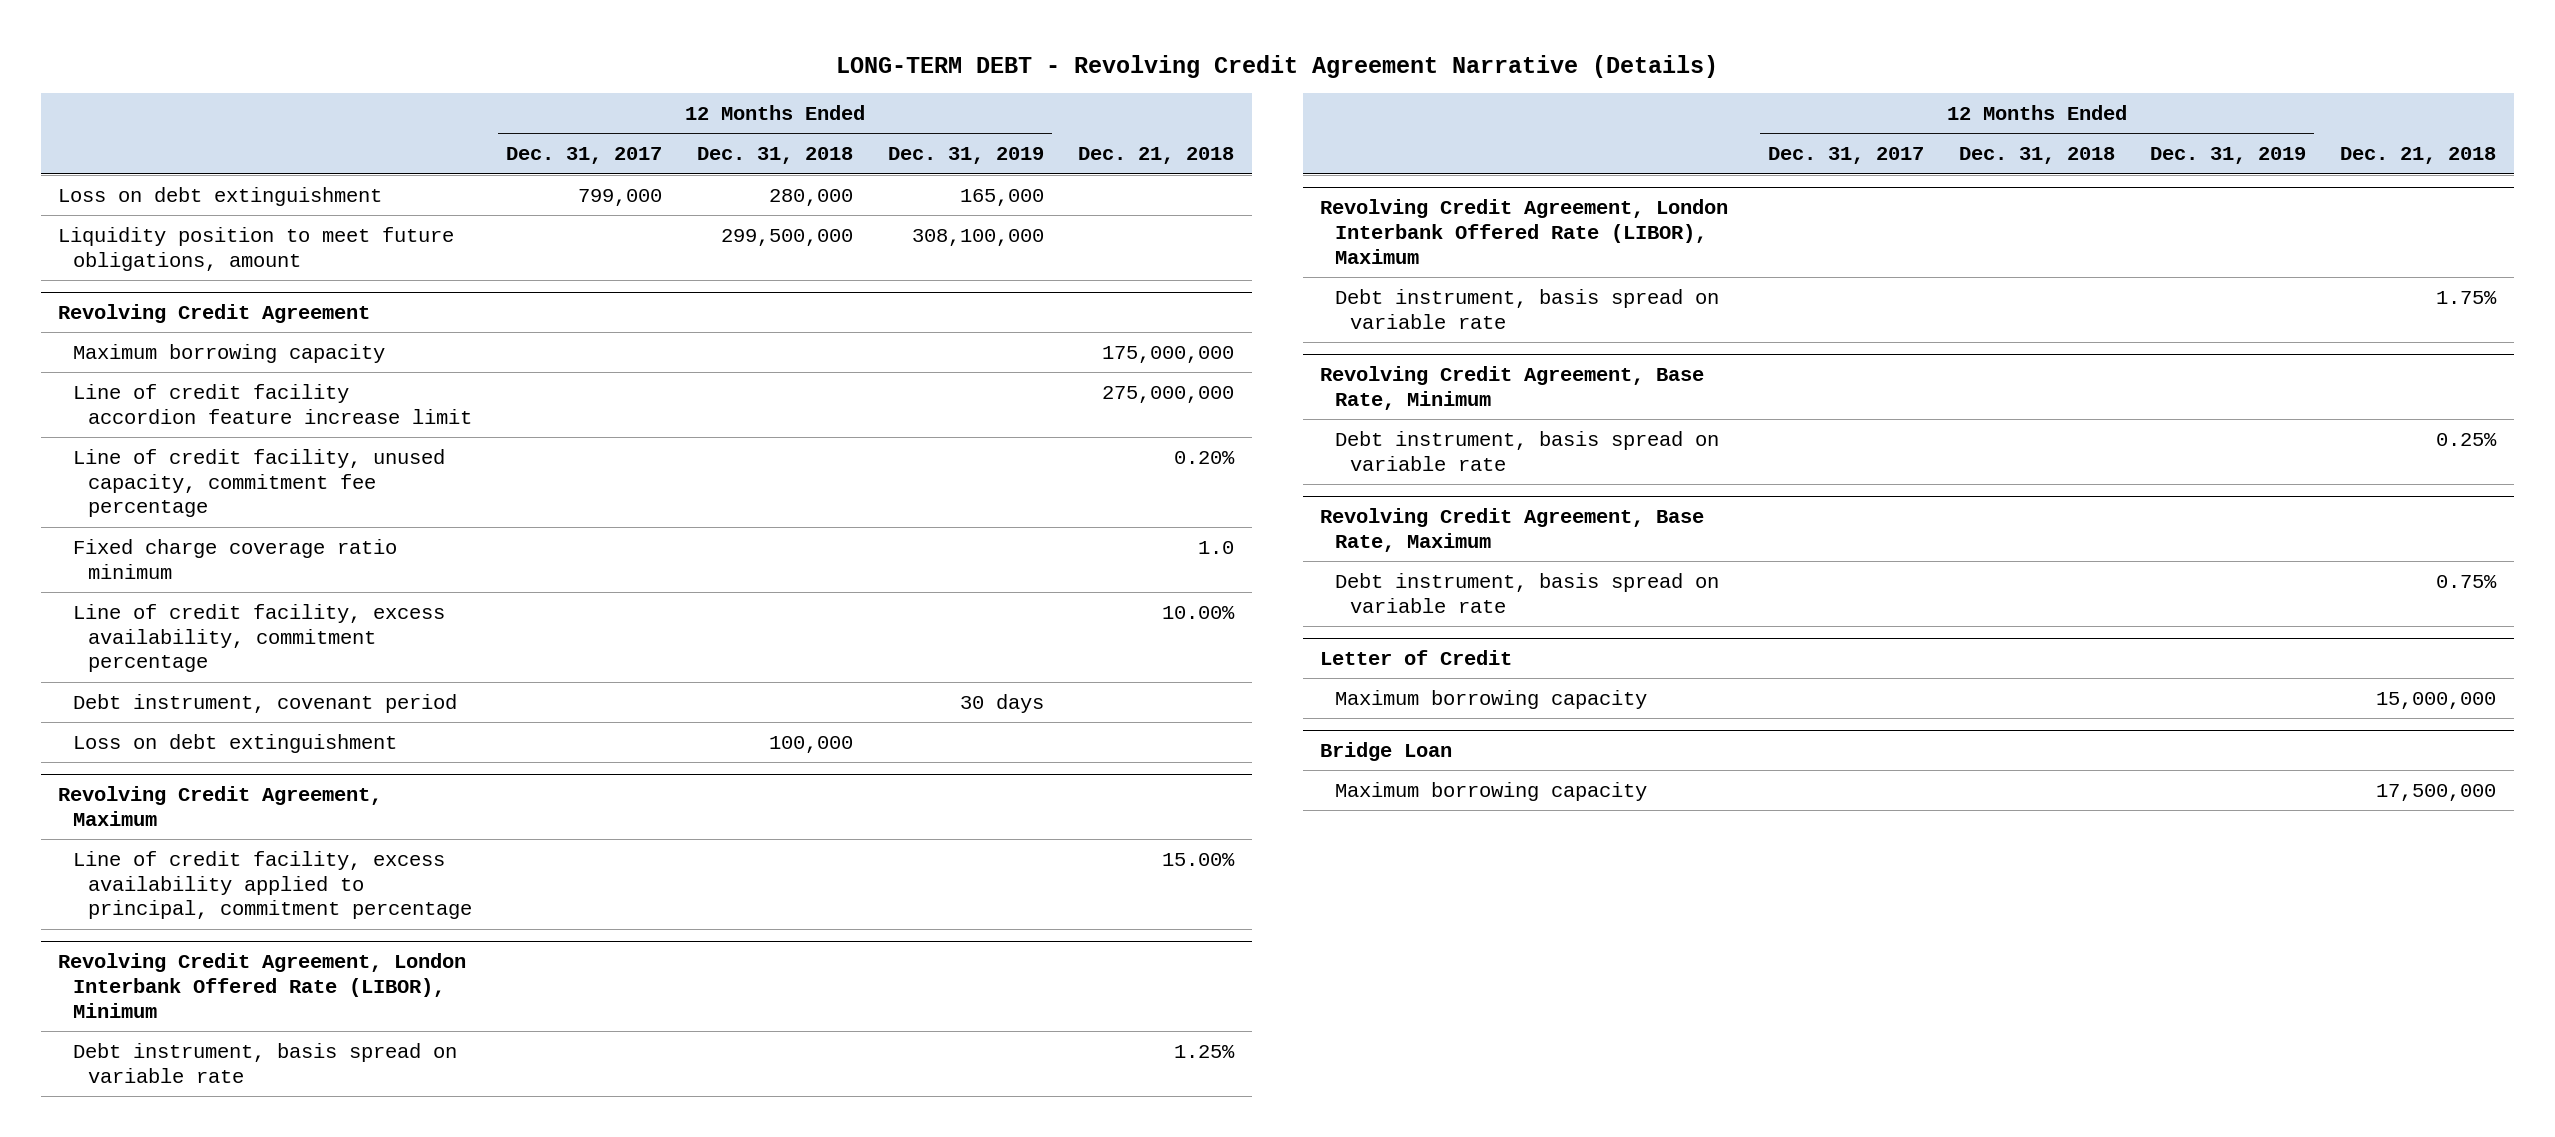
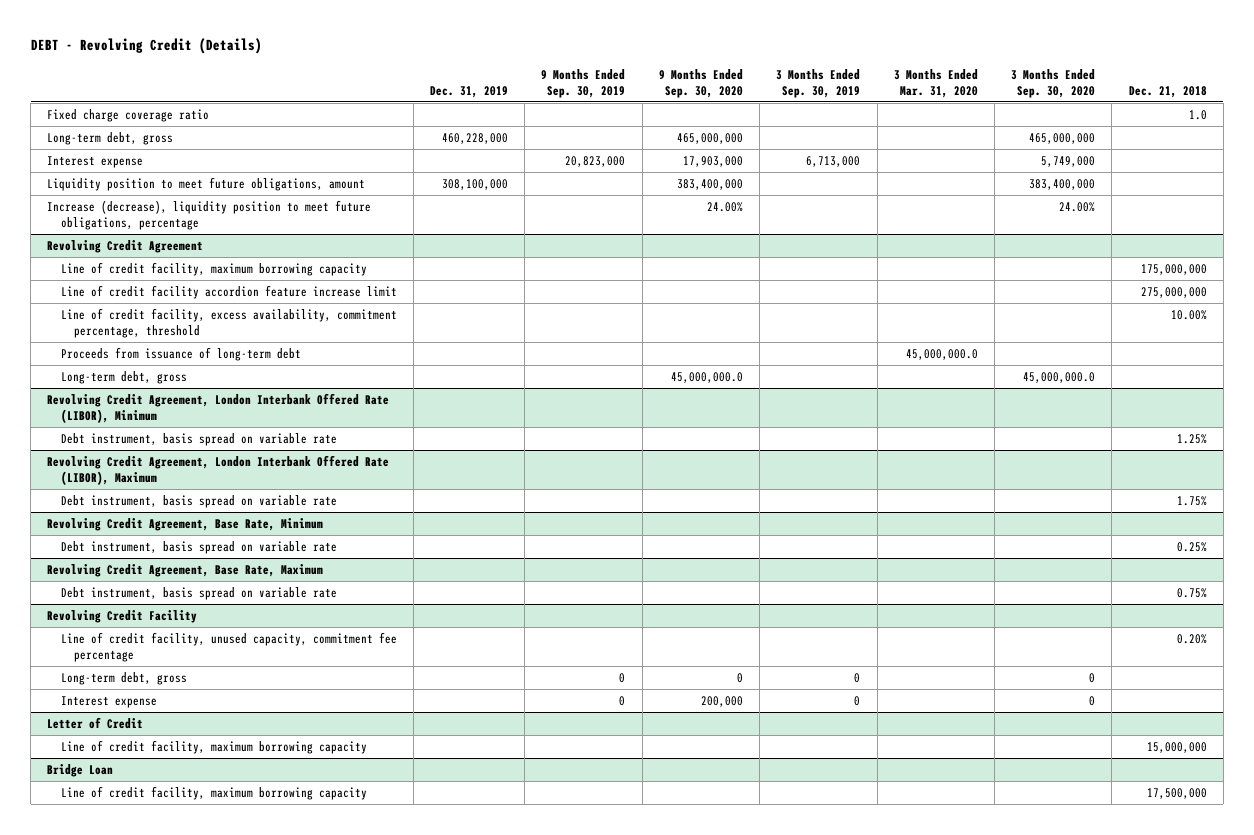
- LONG-TERM DEBT - Revolving Credit Agreement Narrative (Details)
+ DEBT - Revolving Credit (Details)
- | 12 Months Ended Dec. 31, 2017 | 12 Months Ended Dec. 31, 2018 | 12 Months Ended Dec. 31, 2019 | Dec. 21, 2018
+ | Dec. 31, 2019 | 9 Months Ended Sep. 30, 2019 | 9 Months Ended Sep. 30, 2020 | 3 Months Ended Sep. 30, 2019 | 3 Months Ended Mar. 31, 2020 | 3 Months Ended Sep. 30, 2020 | Dec. 21, 2018
- Loss on debt extinguishment | 799,000 | 280,000 | 165,000 |
+ Fixed charge coverage ratio | | | | | | | 1.0
+ Long-term debt, gross | 460,228,000 | | 465,000,000 | | | 465,000,000 |
+ Interest expense | | 20,823,000 | 17,903,000 | 6,713,000 | | 5,749,000 |
+ Increase (decrease), liquidity position to meet future obligations, percentage | | | 24.00% | | | 24.00% |
@ Revolving Credit Agreement
- Maximum borrowing capacity | | | | 175,000,000
+ Line of credit facility, maximum borrowing capacity | | | | | | | 175,000,000
- Line of credit facility, unused capacity, commitment fee percentage | | | | 0.20%
- Fixed charge coverage ratio minimum | | | | 1.0
- Line of credit facility, excess availability, commitment percentage | | | | 10.00%
- Debt instrument, covenant period | | | 30 days |
- Loss on debt extinguishment | | 100,000 | |
- Revolving Credit Agreement, Maximum
- Line of credit facility, excess availability applied to principal, commitment percentage | | | | 15.00%
@ Revolving Credit Agreement
+ Line of credit facility, excess availability, commitment percentage, threshold | | | | | | | 10.00%
+ Proceeds from issuance of long-term debt | | | | | 45,000,000.0 | |
+ Long-term debt, gross | | | 45,000,000.0 | | | 45,000,000.0 |
+ Revolving Credit Facility
+ Line of credit facility, unused capacity, commitment fee percentage | | | | | | | 0.20%
+ Long-term debt, gross | | 0 | 0 | 0 | | 0 |
+ Interest expense | | 0 | 200,000 | 0 | | 0 |
@ Letter of Credit
- Maximum borrowing capacity | | | | 15,000,000
+ Line of credit facility, maximum borrowing capacity | | | | | | | 15,000,000
@ Bridge Loan
- Maximum borrowing capacity | | | | 17,500,000
+ Line of credit facility, maximum borrowing capacity | | | | | | | 17,500,000

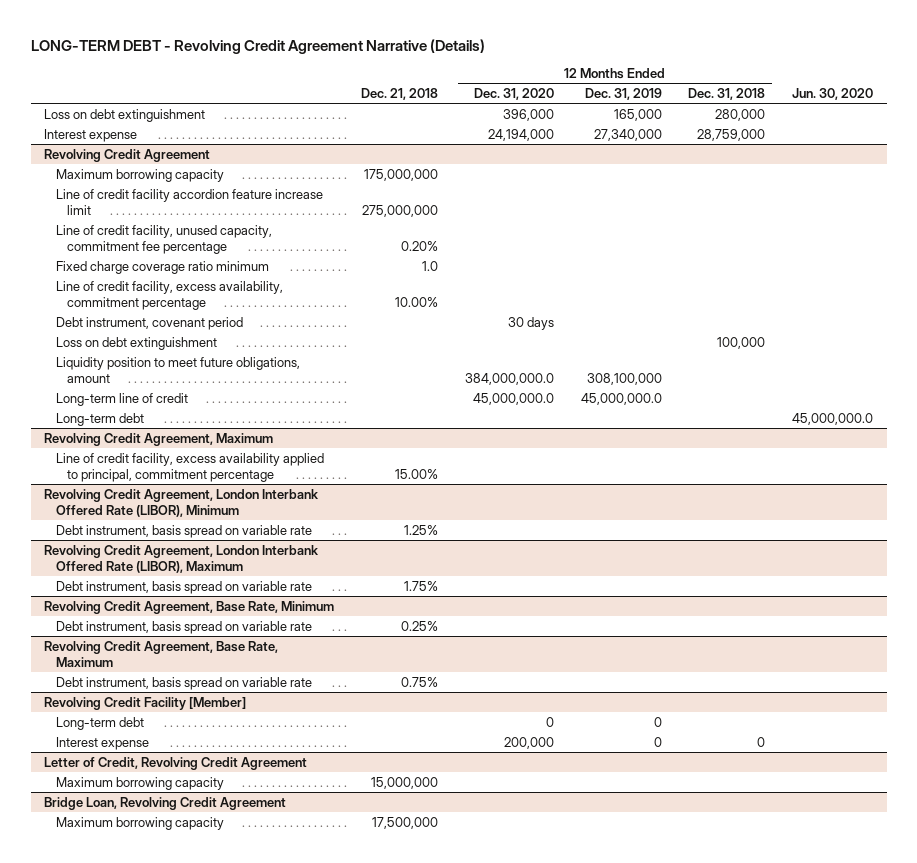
- DEBT - Revolving Credit (Details)
+ LONG-TERM DEBT - Revolving Credit Agreement Narrative (Details)
- | Dec. 31, 2019 | 9 Months Ended Sep. 30, 2019 | 9 Months Ended Sep. 30, 2020 | 3 Months Ended Sep. 30, 2019 | 3 Months Ended Mar. 31, 2020 | 3 Months Ended Sep. 30, 2020 | Dec. 21, 2018
+ | Dec. 21, 2018 | 12 Months Ended Dec. 31, 2020 | 12 Months Ended Dec. 31, 2019 | 12 Months Ended Dec. 31, 2018 | Jun. 30, 2020
- Fixed charge coverage ratio | | | | | | | 1.0
- Long-term debt, gross | 460,228,000 | | 465,000,000 | | | 465,000,000 |
+ Loss on debt extinguishment | | 396,000 | 165,000 | 280,000 |
- Liquidity position to meet future obligations, amount | 308,100,000 | | 383,400,000 | | | 383,400,000 |
- Increase (decrease), liquidity position to meet future obligations, percentage | | | 24.00% | | | 24.00% |
@ Revolving Credit Agreement
- Line of credit facility, maximum borrowing capacity | | | | | | | 175,000,000
+ Maximum borrowing capacity | 175,000,000 | | | |
- Line of credit facility, excess availability, commitment percentage, threshold | | | | | | | 10.00%
- Proceeds from issuance of long-term debt | | | | | 45,000,000.0 | |
- Long-term debt, gross | | | 45,000,000.0 | | | 45,000,000.0 |
+ Line of credit facility, unused capacity, commitment fee percentage | 0.20% | | | |
+ Fixed charge coverage ratio minimum | 1.0 | | | |
+ Line of credit facility, excess availability, commitment percentage | 10.00% | | | |
+ Debt instrument, covenant period | | 30 days | | |
+ Loss on debt extinguishment | | | | 100,000 |
+ Liquidity position to meet future obligations, amount | | 384,000,000.0 | 308,100,000 | |
+ Long-term line of credit | | 45,000,000.0 | 45,000,000.0 | |
+ Long-term debt | | | | | 45,000,000.0
+ Revolving Credit Agreement, Maximum
+ Line of credit facility, excess availability applied to principal, commitment percentage | 15.00% | | | |
- Revolving Credit Facility
- Line of credit facility, unused capacity, commitment fee percentage | | | | | | | 0.20%
- Long-term debt, gross | | 0 | 0 | 0 | | 0 |
+ Revolving Credit Facility [Member]
+ Long-term debt | | 0 | 0 | |
- Letter of Credit
- Line of credit facility, maximum borrowing capacity | | | | | | | 15,000,000
- Bridge Loan
- Line of credit facility, maximum borrowing capacity | | | | | | | 17,500,000
+ Letter of Credit, Revolving Credit Agreement
+ Maximum borrowing capacity | 15,000,000 | | | |
+ Bridge Loan, Revolving Credit Agreement
+ Maximum borrowing capacity | 17,500,000 | | | |

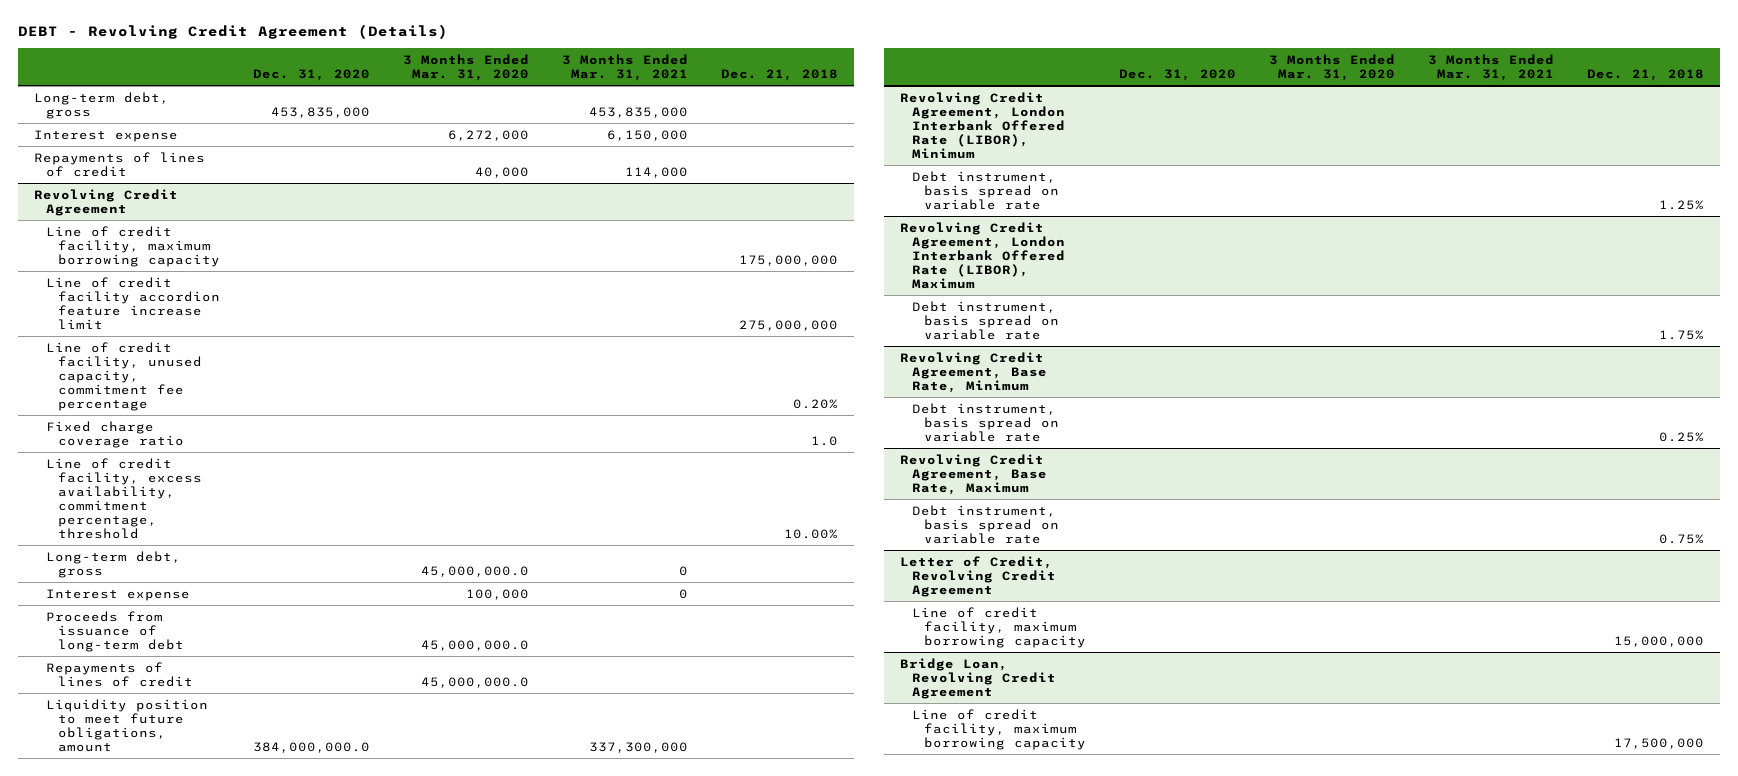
- LONG-TERM DEBT - Revolving Credit Agreement Narrative (Details)
+ DEBT - Revolving Credit Agreement (Details)
- | Dec. 21, 2018 | 12 Months Ended Dec. 31, 2020 | 12 Months Ended Dec. 31, 2019 | 12 Months Ended Dec. 31, 2018 | Jun. 30, 2020
+ | Dec. 31, 2020 | 3 Months Ended Mar. 31, 2020 | 3 Months Ended Mar. 31, 2021 | Dec. 21, 2018
- Loss on debt extinguishment | | 396,000 | 165,000 | 280,000 |
+ Long-term debt, gross | 453,835,000 | | 453,835,000 |
+ Repayments of lines of credit | | 40,000 | 114,000 |
@ Revolving Credit Agreement
- Maximum borrowing capacity | 175,000,000 | | | |
+ Line of credit facility, maximum borrowing capacity | | | | 175,000,000
- Fixed charge coverage ratio minimum | 1.0 | | | |
- Line of credit facility, excess availability, commitment percentage | 10.00% | | | |
- Debt instrument, covenant period | | 30 days | | |
- Loss on debt extinguishment | | | | 100,000 |
+ Fixed charge coverage ratio | | | | 1.0
+ Line of credit facility, excess availability, commitment percentage, threshold | | | | 10.00%
+ Long-term debt, gross | | 45,000,000.0 | 0 |
+ Interest expense | | 100,000 | 0 |
+ Proceeds from issuance of long-term debt | | 45,000,000.0 | |
+ Repayments of lines of credit | | 45,000,000.0 | |
- Long-term line of credit | | 45,000,000.0 | 45,000,000.0 | |
- Long-term debt | | | | | 45,000,000.0
- Revolving Credit Agreement, Maximum
- Line of credit facility, excess availability applied to principal, commitment percentage | 15.00% | | | |
- Revolving Credit Facility [Member]
- Long-term debt | | 0 | 0 | |
- Interest expense | | 200,000 | 0 | 0 |
@ Letter of Credit, Revolving Credit Agreement
- Maximum borrowing capacity | 15,000,000 | | | |
+ Line of credit facility, maximum borrowing capacity | | | | 15,000,000
@ Bridge Loan, Revolving Credit Agreement
- Maximum borrowing capacity | 17,500,000 | | | |
+ Line of credit facility, maximum borrowing capacity | | | | 17,500,000

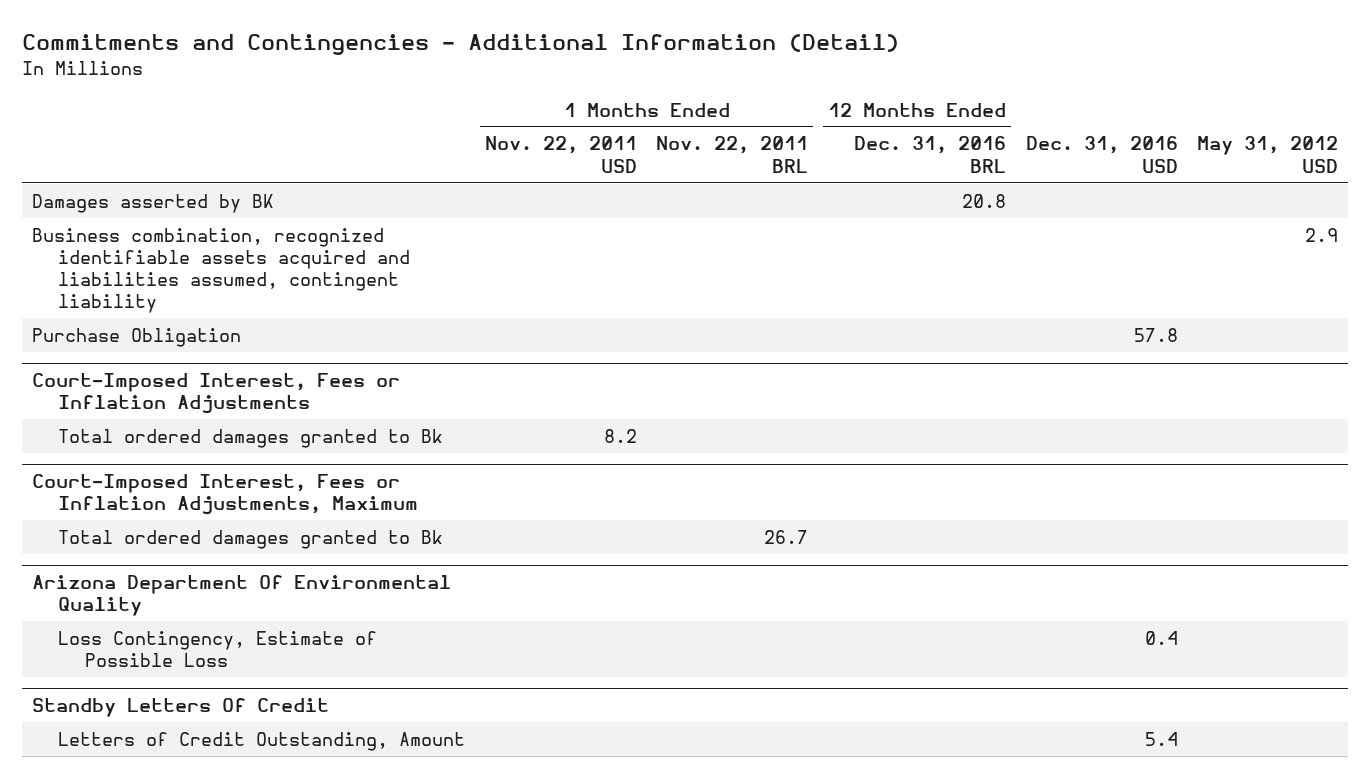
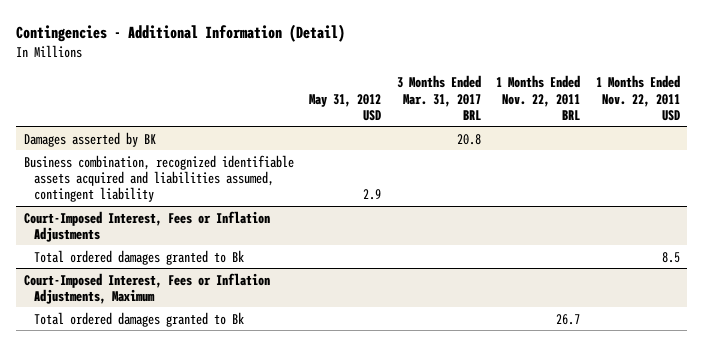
- Commitments and Contingencies - Additional Information (Detail)
+ Contingencies - Additional Information (Detail)
- | 1 Months Ended Nov. 22, 2011 USD | 1 Months Ended Nov. 22, 2011 BRL | 12 Months Ended Dec. 31, 2016 BRL | Dec. 31, 2016 USD | May 31, 2012 USD
+ | May 31, 2012 USD | 3 Months Ended Mar. 31, 2017 BRL | 1 Months Ended Nov. 22, 2011 BRL | 1 Months Ended Nov. 22, 2011 USD
- Purchase Obligation | | | | 57.8 |
@ Court-Imposed Interest, Fees or Inflation Adjustments
- Total ordered damages granted to Bk | 8.2 | | | |
+ Total ordered damages granted to Bk | | | | 8.5
- Arizona Department Of Environmental Quality
- Loss Contingency, Estimate of Possible Loss | | | | 0.4 |
- Standby Letters Of Credit
- Letters of Credit Outstanding, Amount | | | | 5.4 |

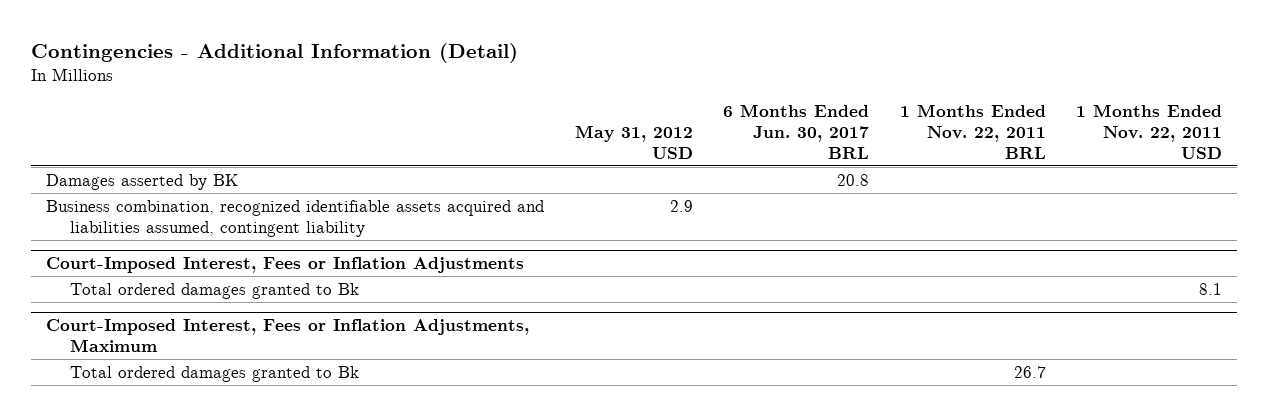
- | May 31, 2012 USD | 3 Months Ended Mar. 31, 2017 BRL | 1 Months Ended Nov. 22, 2011 BRL | 1 Months Ended Nov. 22, 2011 USD
+ | May 31, 2012 USD | 6 Months Ended Jun. 30, 2017 BRL | 1 Months Ended Nov. 22, 2011 BRL | 1 Months Ended Nov. 22, 2011 USD
@ Court-Imposed Interest, Fees or Inflation Adjustments
- Total ordered damages granted to Bk | | | | 8.5
+ Total ordered damages granted to Bk | | | | 8.1

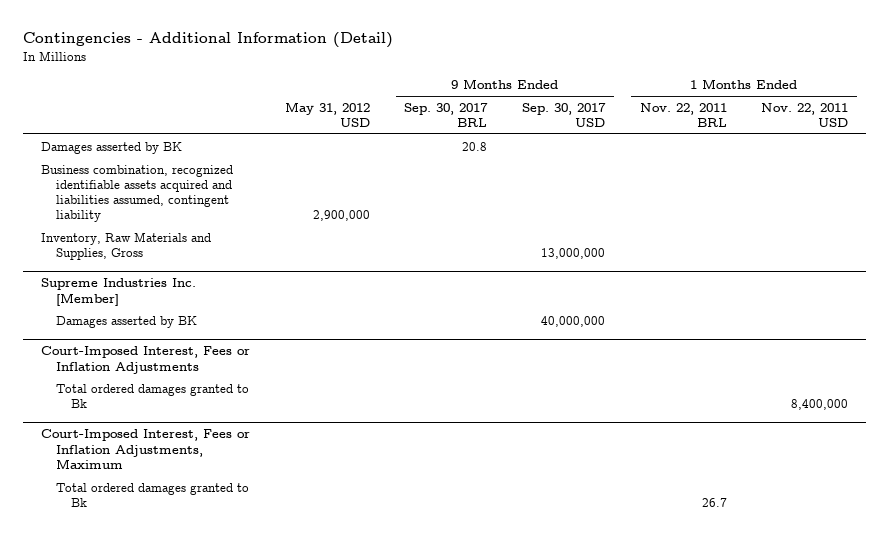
- | May 31, 2012 USD | 6 Months Ended Jun. 30, 2017 BRL | 1 Months Ended Nov. 22, 2011 BRL | 1 Months Ended Nov. 22, 2011 USD
+ | May 31, 2012 USD | 9 Months Ended Sep. 30, 2017 BRL | 9 Months Ended Sep. 30, 2017 USD | 1 Months Ended Nov. 22, 2011 BRL | 1 Months Ended Nov. 22, 2011 USD
- Business combination, recognized identifiable assets acquired and liabilities assumed, contingent liability | 2.9 | | |
+ Business combination, recognized identifiable assets acquired and liabilities assumed, contingent liability | 2,900,000 | | | |
+ Inventory, Raw Materials and Supplies, Gross | | | 13,000,000 | |
+ Supreme Industries Inc. [Member]
+ Damages asserted by BK | | | 40,000,000 | |
@ Court-Imposed Interest, Fees or Inflation Adjustments
- Total ordered damages granted to Bk | | | | 8.1
+ Total ordered damages granted to Bk | | | | | 8,400,000

